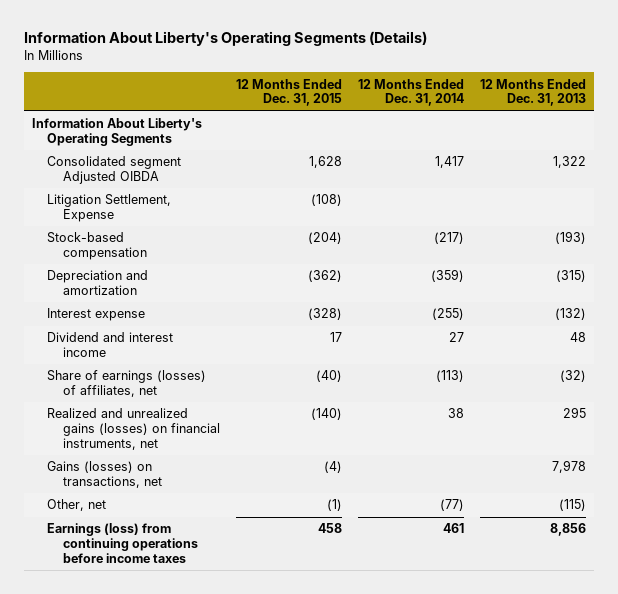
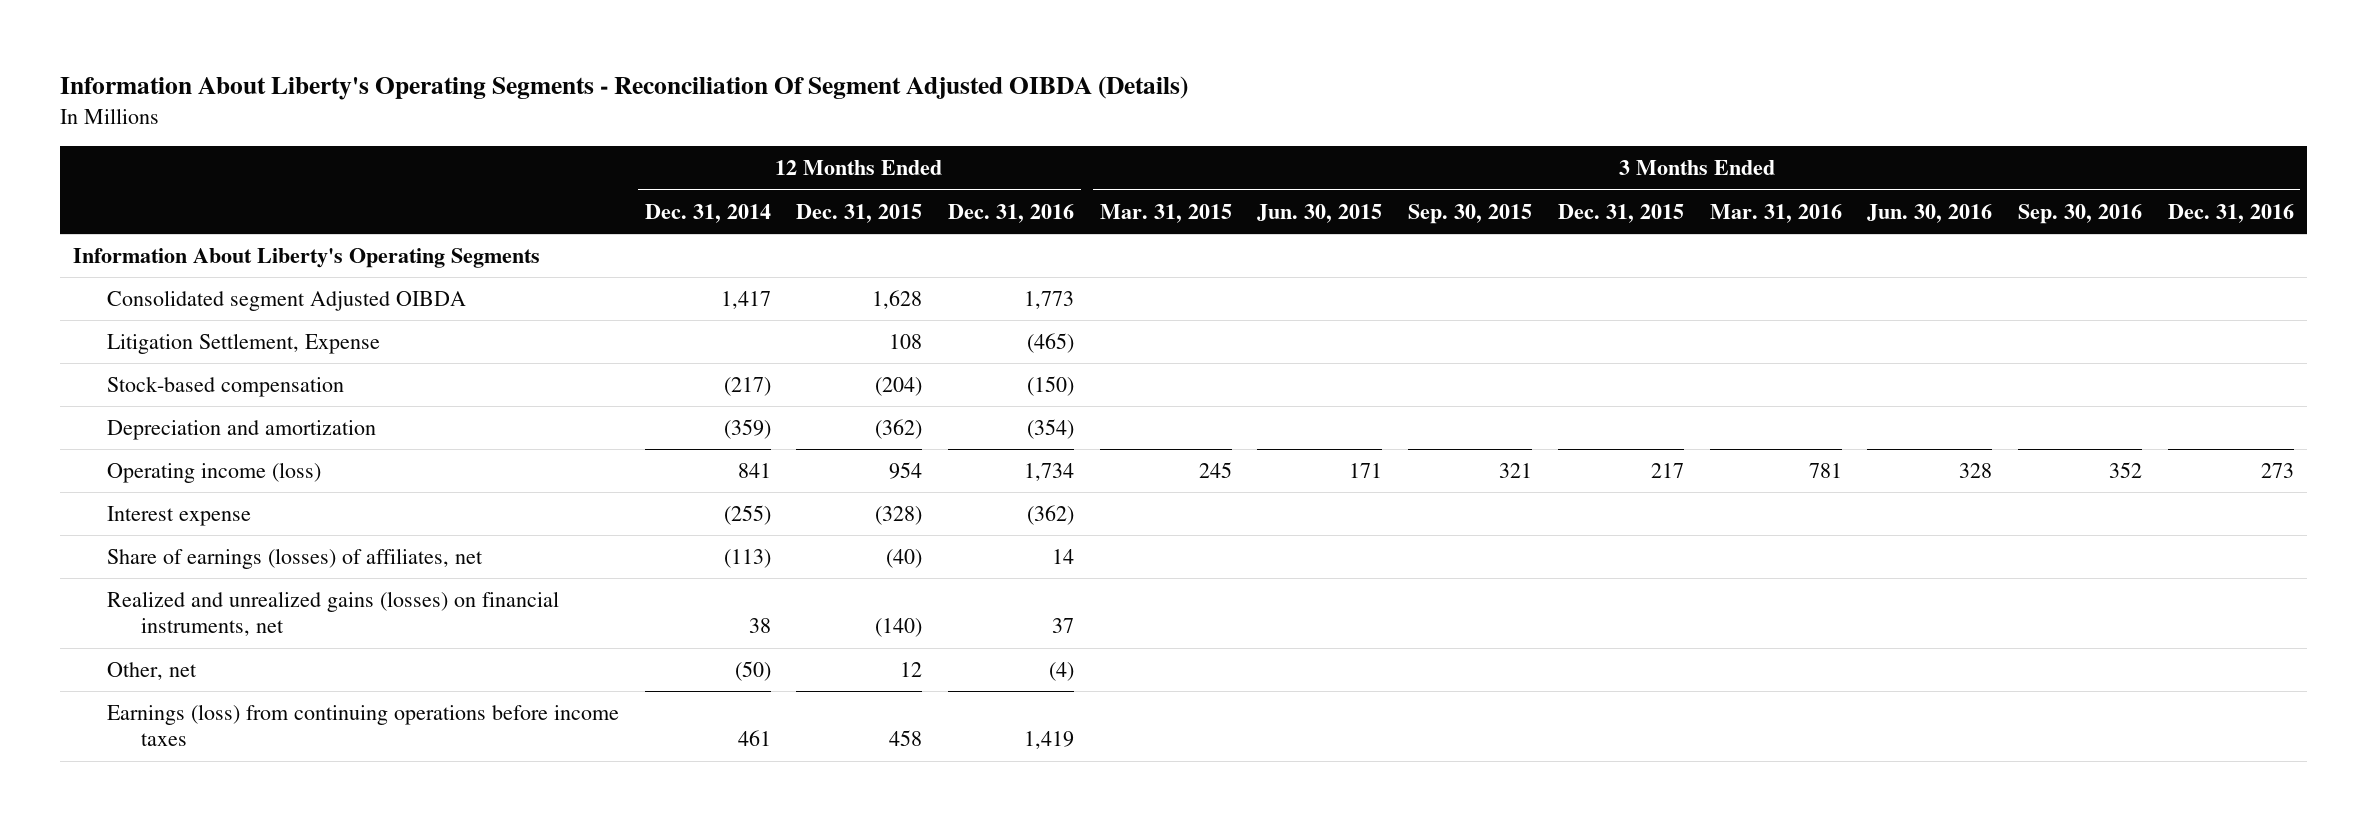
- Information About Liberty's Operating Segments (Details)
+ Information About Liberty's Operating Segments - Reconciliation Of Segment Adjusted OIBDA (Details)
- | 12 Months Ended Dec. 31, 2015 | 12 Months Ended Dec. 31, 2014 | 12 Months Ended Dec. 31, 2013
+ | 12 Months Ended Dec. 31, 2014 | 12 Months Ended Dec. 31, 2015 | 12 Months Ended Dec. 31, 2016 | 3 Months Ended Mar. 31, 2015 | 3 Months Ended Jun. 30, 2015 | 3 Months Ended Sep. 30, 2015 | 3 Months Ended Dec. 31, 2015 | 3 Months Ended Mar. 31, 2016 | 3 Months Ended Jun. 30, 2016 | 3 Months Ended Sep. 30, 2016 | 3 Months Ended Dec. 31, 2016
- Litigation Settlement, Expense | (108) | |
+ Litigation Settlement, Expense | | 108 | (465) | | | | | | | |
+ Operating income (loss) | 841 | 954 | 1,734 | 245 | 171 | 321 | 217 | 781 | 328 | 352 | 273
- Dividend and interest income | 17 | 27 | 48
- Gains (losses) on transactions, net | (4) | | 7,978
- Other, net | (1) | (77) | (115)
+ Other, net | (50) | 12 | (4) | | | | | | | |

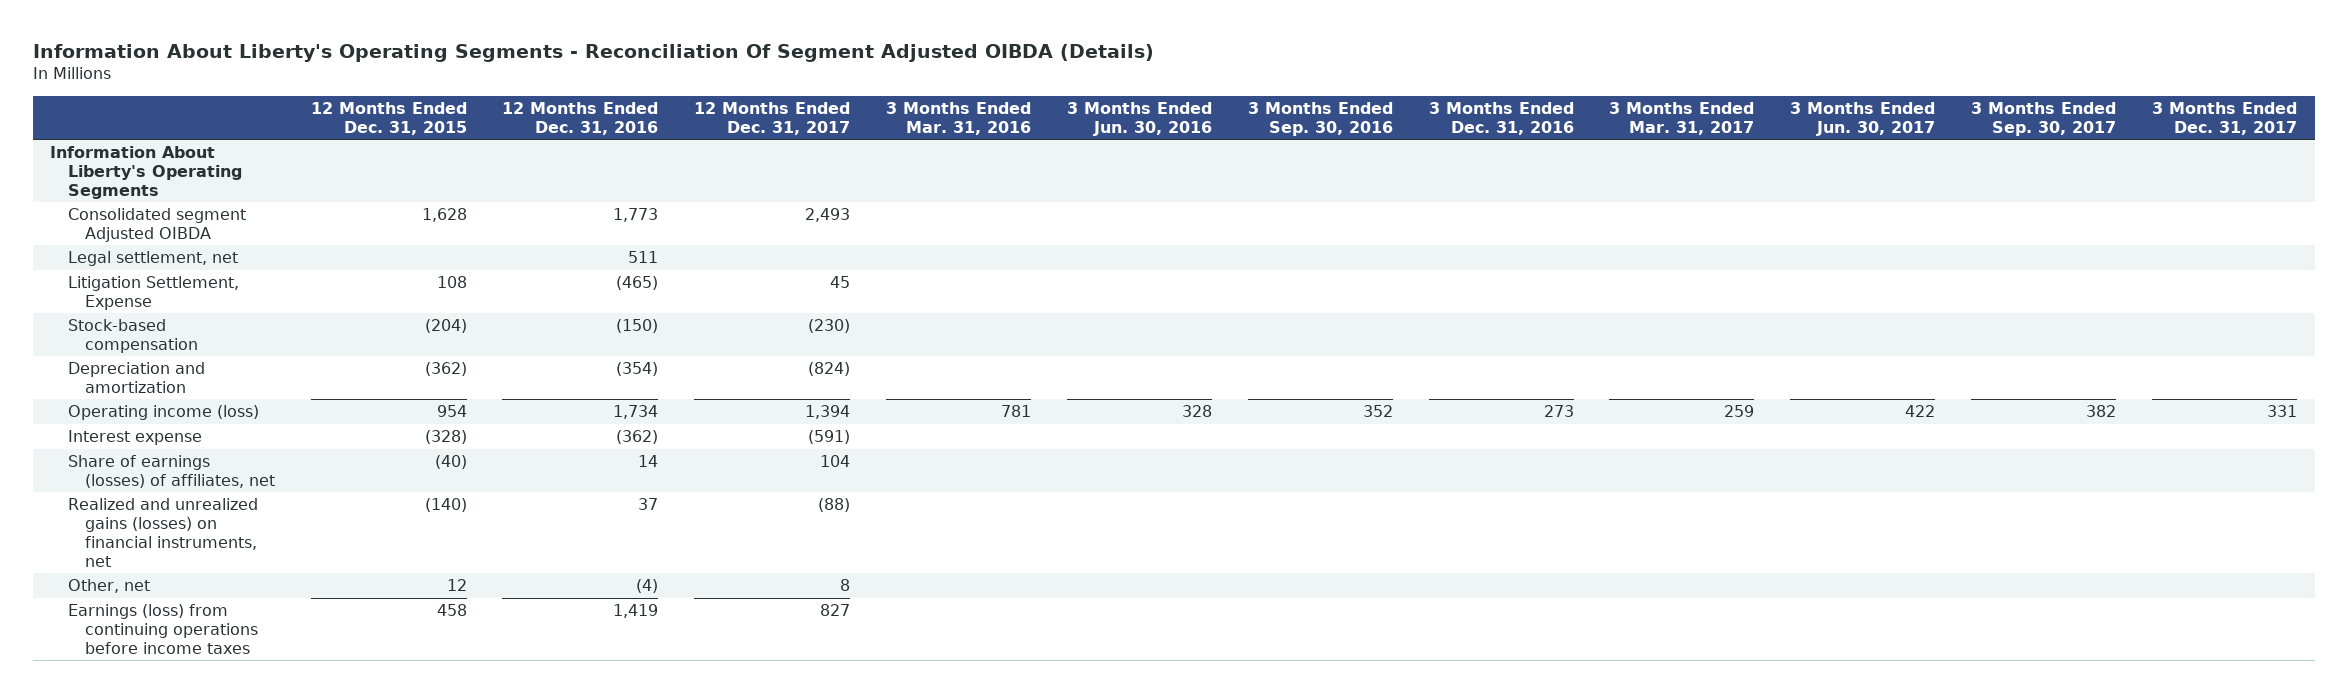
- | 12 Months Ended Dec. 31, 2014 | 12 Months Ended Dec. 31, 2015 | 12 Months Ended Dec. 31, 2016 | 3 Months Ended Mar. 31, 2015 | 3 Months Ended Jun. 30, 2015 | 3 Months Ended Sep. 30, 2015 | 3 Months Ended Dec. 31, 2015 | 3 Months Ended Mar. 31, 2016 | 3 Months Ended Jun. 30, 2016 | 3 Months Ended Sep. 30, 2016 | 3 Months Ended Dec. 31, 2016
+ | 12 Months Ended Dec. 31, 2015 | 12 Months Ended Dec. 31, 2016 | 12 Months Ended Dec. 31, 2017 | 3 Months Ended Mar. 31, 2016 | 3 Months Ended Jun. 30, 2016 | 3 Months Ended Sep. 30, 2016 | 3 Months Ended Dec. 31, 2016 | 3 Months Ended Mar. 31, 2017 | 3 Months Ended Jun. 30, 2017 | 3 Months Ended Sep. 30, 2017 | 3 Months Ended Dec. 31, 2017
+ Legal settlement, net | | 511 | | | | | | | | |

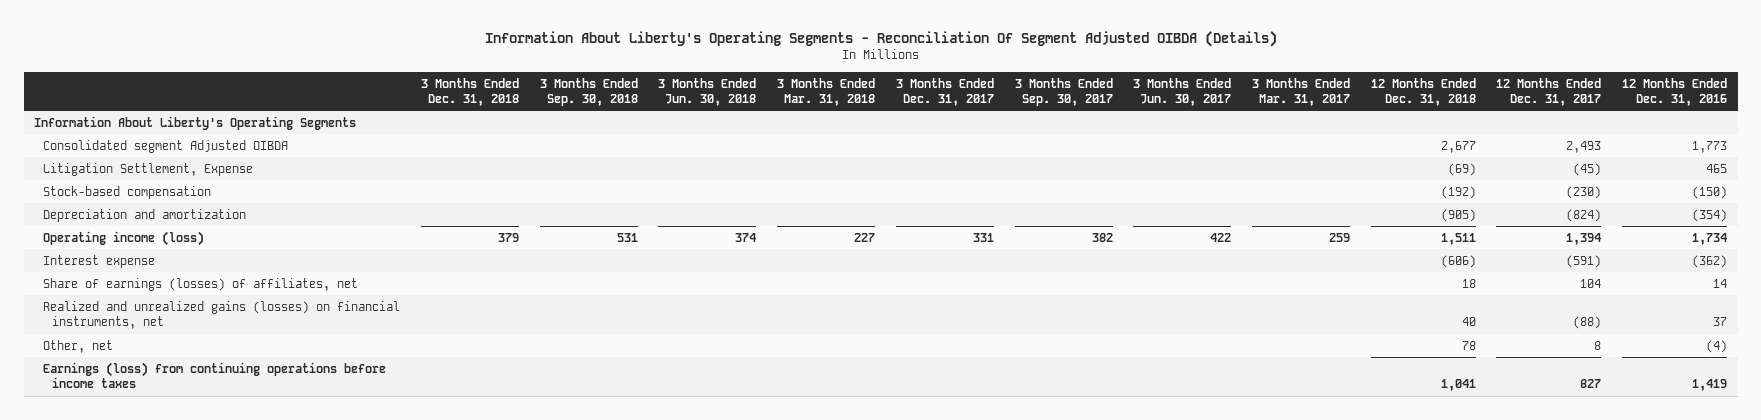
- | 12 Months Ended Dec. 31, 2015 | 12 Months Ended Dec. 31, 2016 | 12 Months Ended Dec. 31, 2017 | 3 Months Ended Mar. 31, 2016 | 3 Months Ended Jun. 30, 2016 | 3 Months Ended Sep. 30, 2016 | 3 Months Ended Dec. 31, 2016 | 3 Months Ended Mar. 31, 2017 | 3 Months Ended Jun. 30, 2017 | 3 Months Ended Sep. 30, 2017 | 3 Months Ended Dec. 31, 2017
+ | 3 Months Ended Dec. 31, 2018 | 3 Months Ended Sep. 30, 2018 | 3 Months Ended Jun. 30, 2018 | 3 Months Ended Mar. 31, 2018 | 3 Months Ended Dec. 31, 2017 | 3 Months Ended Sep. 30, 2017 | 3 Months Ended Jun. 30, 2017 | 3 Months Ended Mar. 31, 2017 | 12 Months Ended Dec. 31, 2018 | 12 Months Ended Dec. 31, 2017 | 12 Months Ended Dec. 31, 2016
- Legal settlement, net | | 511 | | | | | | | | |
- Litigation Settlement, Expense | 108 | (465) | 45 | | | | | | | |
+ Litigation Settlement, Expense | | | | | | | | | (69) | (45) | 465

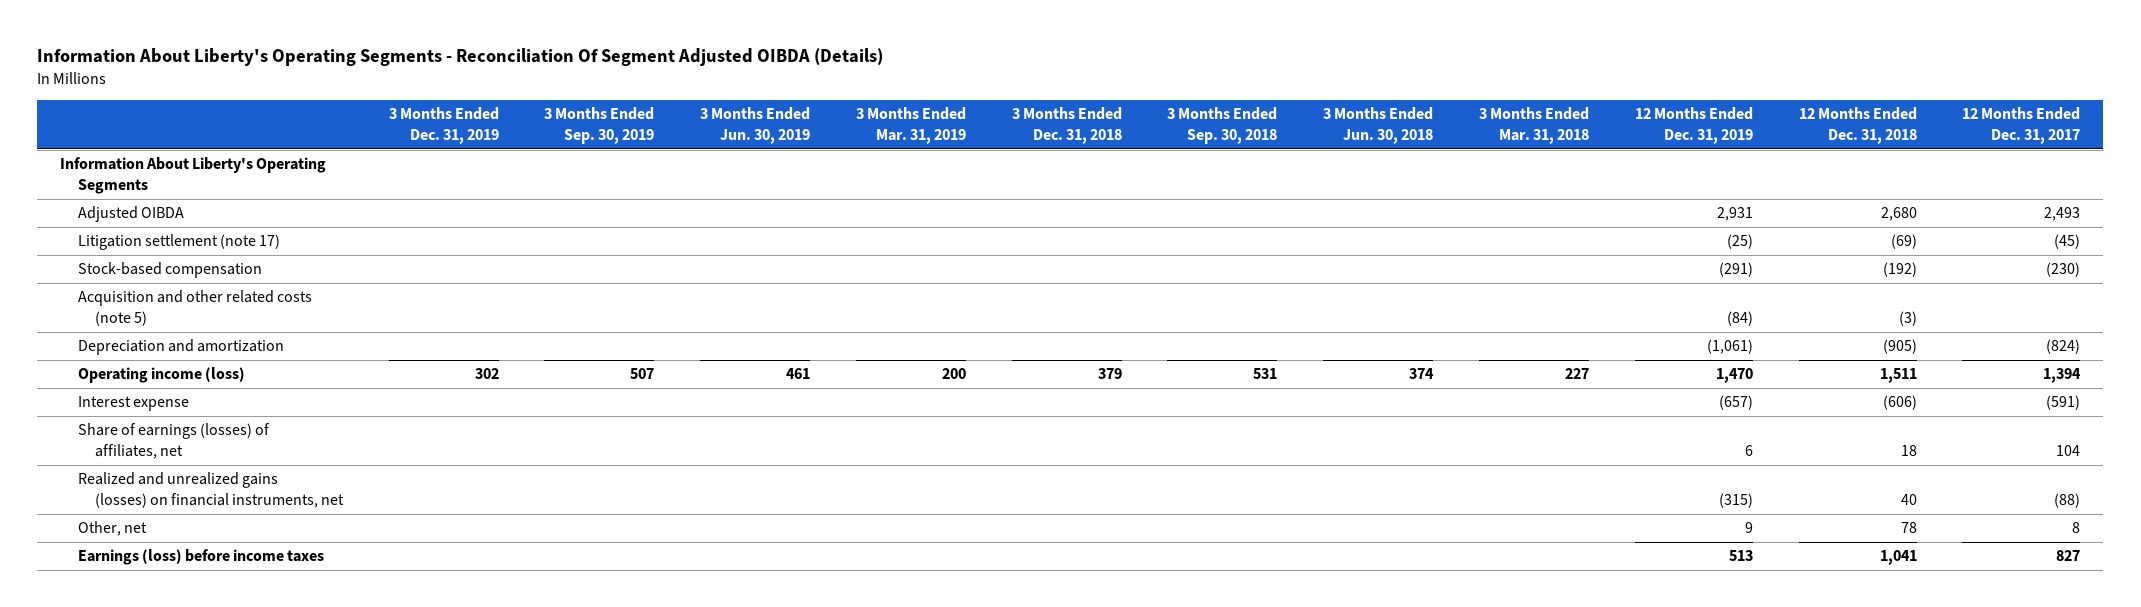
- | 3 Months Ended Dec. 31, 2018 | 3 Months Ended Sep. 30, 2018 | 3 Months Ended Jun. 30, 2018 | 3 Months Ended Mar. 31, 2018 | 3 Months Ended Dec. 31, 2017 | 3 Months Ended Sep. 30, 2017 | 3 Months Ended Jun. 30, 2017 | 3 Months Ended Mar. 31, 2017 | 12 Months Ended Dec. 31, 2018 | 12 Months Ended Dec. 31, 2017 | 12 Months Ended Dec. 31, 2016
+ | 3 Months Ended Dec. 31, 2019 | 3 Months Ended Sep. 30, 2019 | 3 Months Ended Jun. 30, 2019 | 3 Months Ended Mar. 31, 2019 | 3 Months Ended Dec. 31, 2018 | 3 Months Ended Sep. 30, 2018 | 3 Months Ended Jun. 30, 2018 | 3 Months Ended Mar. 31, 2018 | 12 Months Ended Dec. 31, 2019 | 12 Months Ended Dec. 31, 2018 | 12 Months Ended Dec. 31, 2017
- Consolidated segment Adjusted OIBDA | | | | | | | | | 2,677 | 2,493 | 1,773
- Litigation Settlement, Expense | | | | | | | | | (69) | (45) | 465
+ Adjusted OIBDA | | | | | | | | | 2,931 | 2,680 | 2,493
+ Litigation settlement (note 17) | | | | | | | | | (25) | (69) | (45)
+ Acquisition and other related costs (note 5) | | | | | | | | | (84) | (3) |
- Earnings (loss) from continuing operations before income taxes | | | | | | | | | 1,041 | 827 | 1,419
+ Earnings (loss) before income taxes | | | | | | | | | 513 | 1,041 | 827

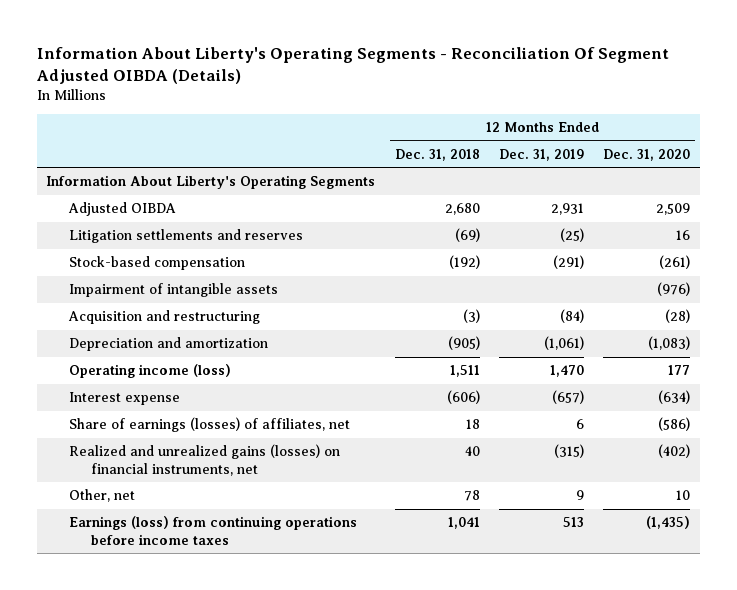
- | 3 Months Ended Dec. 31, 2019 | 3 Months Ended Sep. 30, 2019 | 3 Months Ended Jun. 30, 2019 | 3 Months Ended Mar. 31, 2019 | 3 Months Ended Dec. 31, 2018 | 3 Months Ended Sep. 30, 2018 | 3 Months Ended Jun. 30, 2018 | 3 Months Ended Mar. 31, 2018 | 12 Months Ended Dec. 31, 2019 | 12 Months Ended Dec. 31, 2018 | 12 Months Ended Dec. 31, 2017
+ | 12 Months Ended Dec. 31, 2018 | 12 Months Ended Dec. 31, 2019 | 12 Months Ended Dec. 31, 2020
- Litigation settlement (note 17) | | | | | | | | | (25) | (69) | (45)
+ Litigation settlements and reserves | (69) | (25) | 16
- Acquisition and other related costs (note 5) | | | | | | | | | (84) | (3) |
+ Impairment of intangible assets | | | (976)
+ Acquisition and restructuring | (3) | (84) | (28)
- Earnings (loss) before income taxes | | | | | | | | | 513 | 1,041 | 827
+ Earnings (loss) from continuing operations before income taxes | 1,041 | 513 | (1,435)

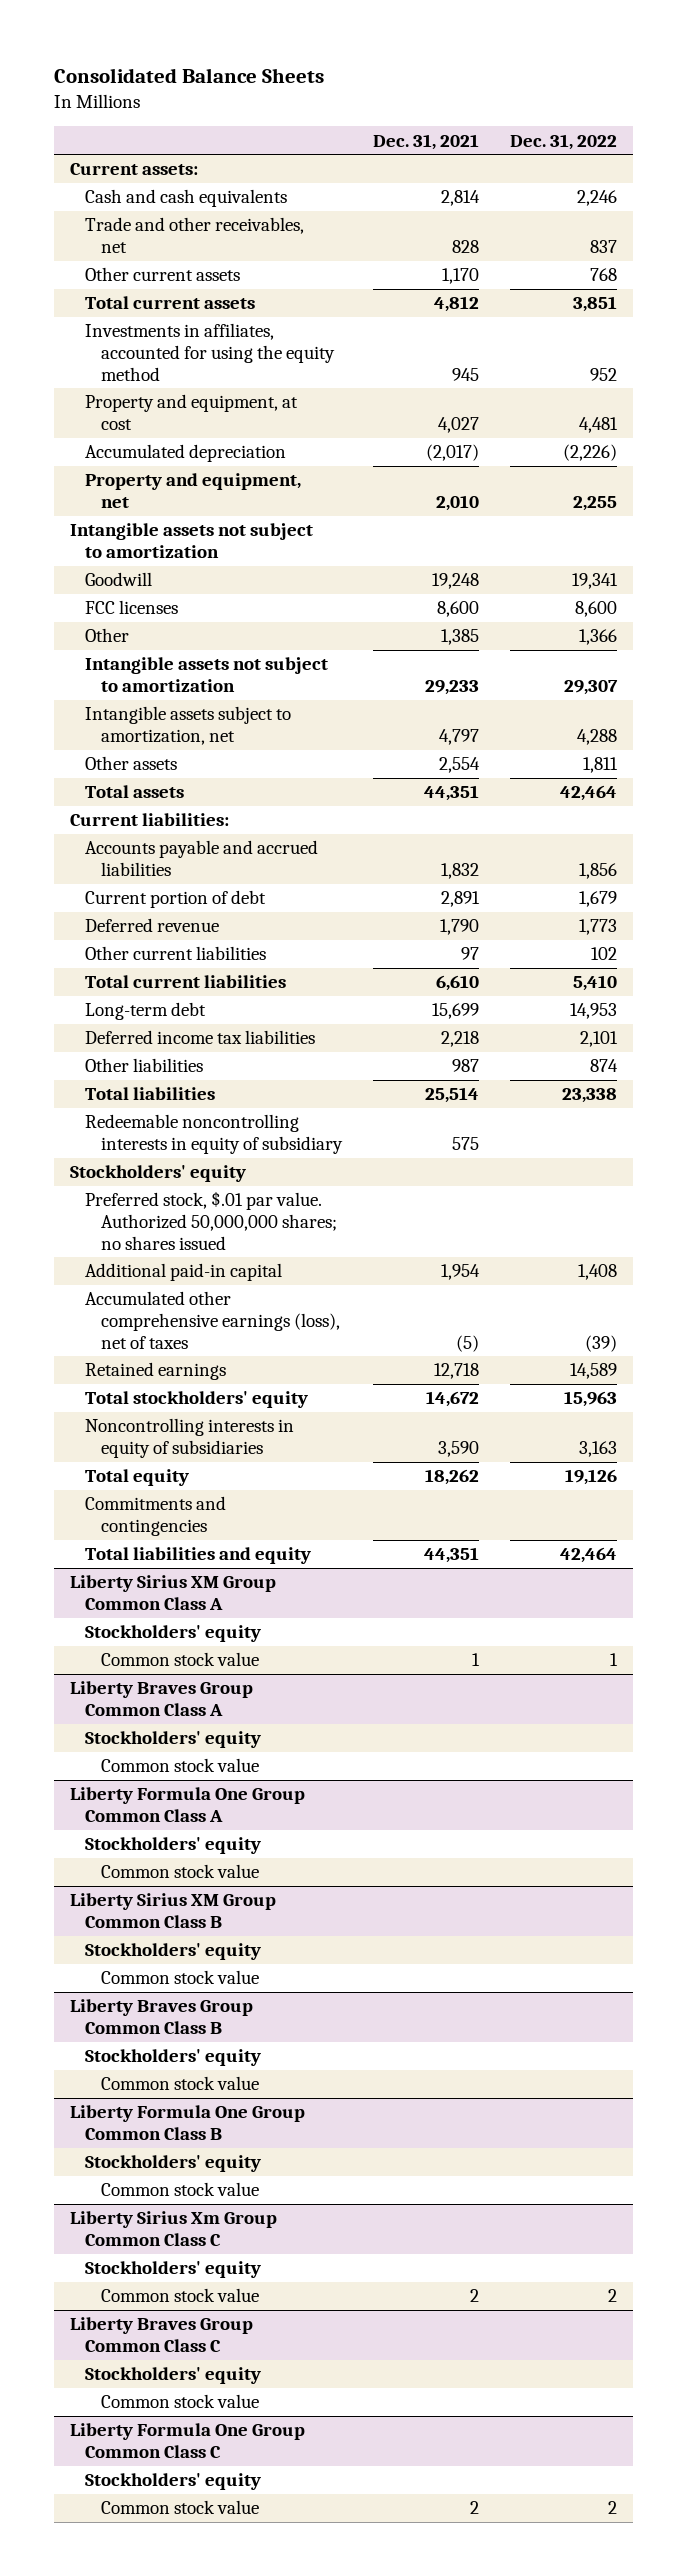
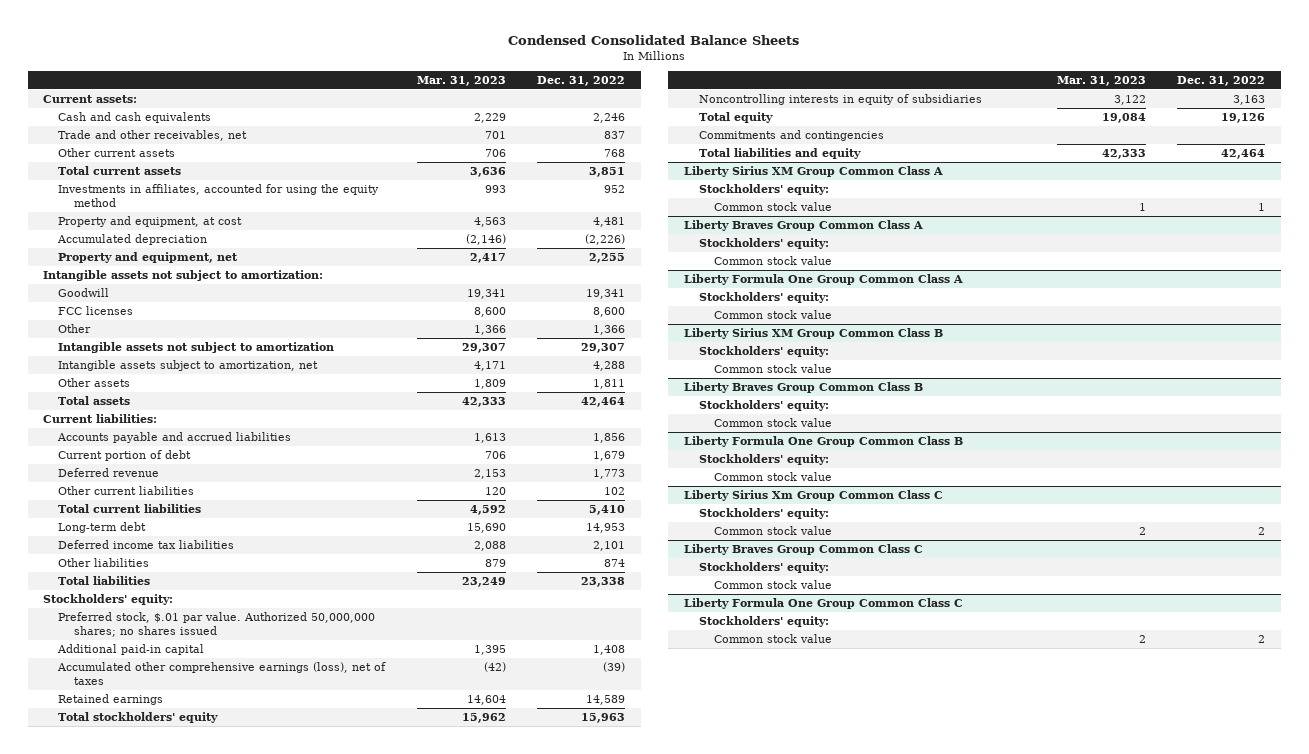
- Consolidated Balance Sheets
+ Condensed Consolidated Balance Sheets
- | Dec. 31, 2021 | Dec. 31, 2022
+ | Mar. 31, 2023 | Dec. 31, 2022
- Intangible assets not subject to amortization
+ Intangible assets not subject to amortization:
- Redeemable noncontrolling interests in equity of subsidiary | 575 |
- Stockholders' equity
+ Stockholders' equity:
@ Liberty Sirius XM Group Common Class A
- Stockholders' equity
+ Stockholders' equity:
@ Liberty Braves Group Common Class A
- Stockholders' equity
+ Stockholders' equity:
@ Liberty Formula One Group Common Class A
- Stockholders' equity
+ Stockholders' equity:
@ Liberty Sirius XM Group Common Class B
- Stockholders' equity
+ Stockholders' equity:
@ Liberty Braves Group Common Class B
- Stockholders' equity
+ Stockholders' equity:
@ Liberty Formula One Group Common Class B
- Stockholders' equity
+ Stockholders' equity:
@ Liberty Sirius Xm Group Common Class C
- Stockholders' equity
+ Stockholders' equity:
@ Liberty Braves Group Common Class C
- Stockholders' equity
+ Stockholders' equity:
@ Liberty Formula One Group Common Class C
- Stockholders' equity
+ Stockholders' equity:

